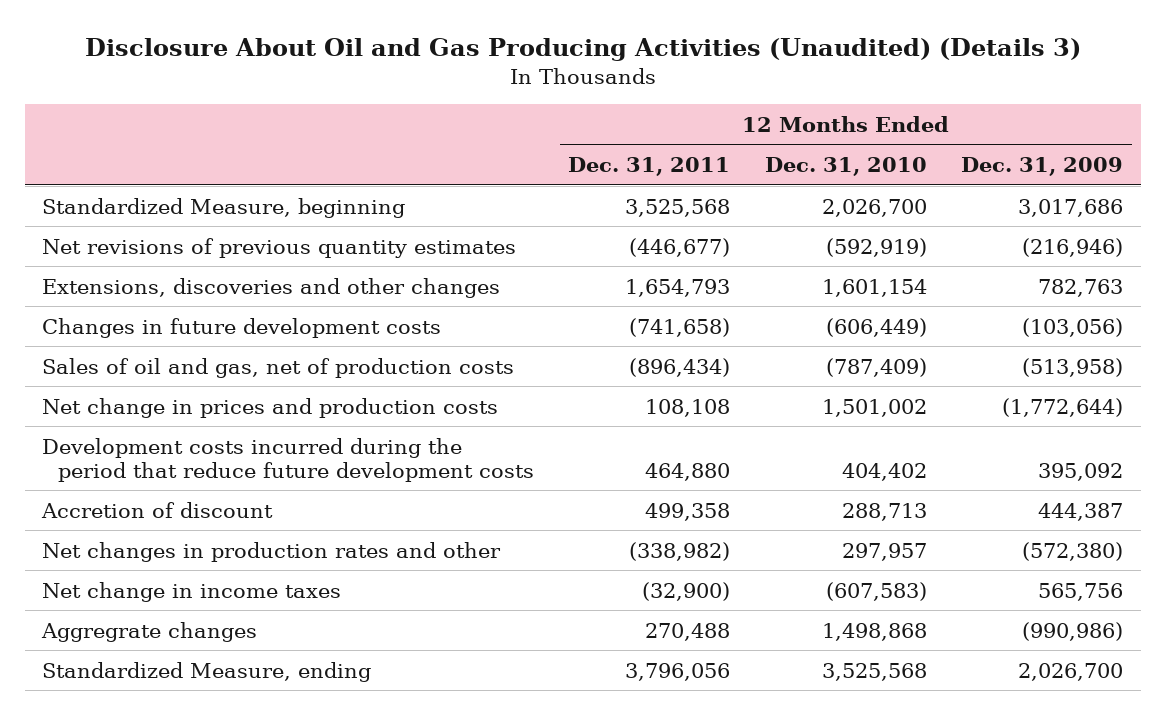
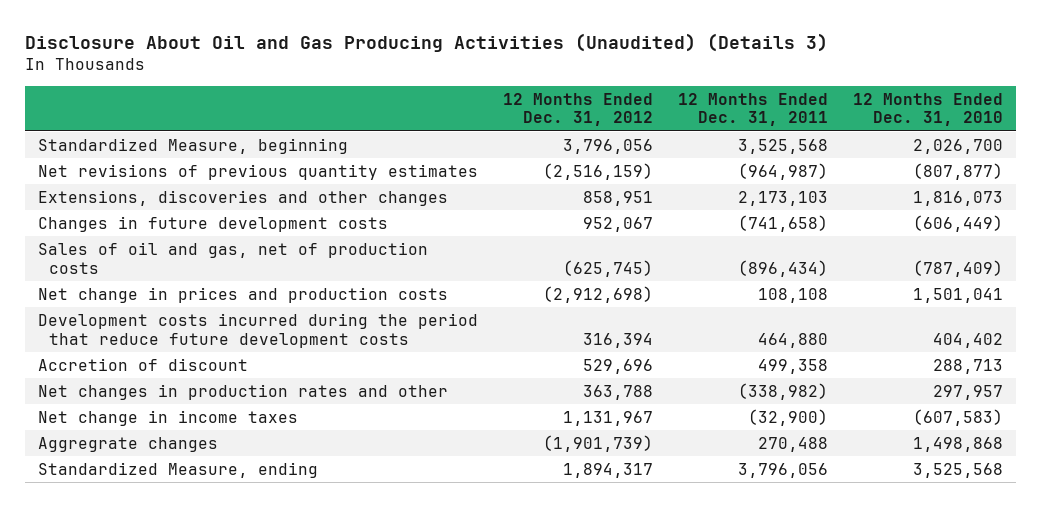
- | 12 Months Ended Dec. 31, 2011 | 12 Months Ended Dec. 31, 2010 | 12 Months Ended Dec. 31, 2009
+ | 12 Months Ended Dec. 31, 2012 | 12 Months Ended Dec. 31, 2011 | 12 Months Ended Dec. 31, 2010
- Net revisions of previous quantity estimates | (446,677) | (592,919) | (216,946)
- Extensions, discoveries and other changes | 1,654,793 | 1,601,154 | 782,763
+ Net revisions of previous quantity estimates | (2,516,159) | (964,987) | (807,877)
+ Extensions, discoveries and other changes | 858,951 | 2,173,103 | 1,816,073
- Net change in prices and production costs | 108,108 | 1,501,002 | (1,772,644)
+ Net change in prices and production costs | (2,912,698) | 108,108 | 1,501,041

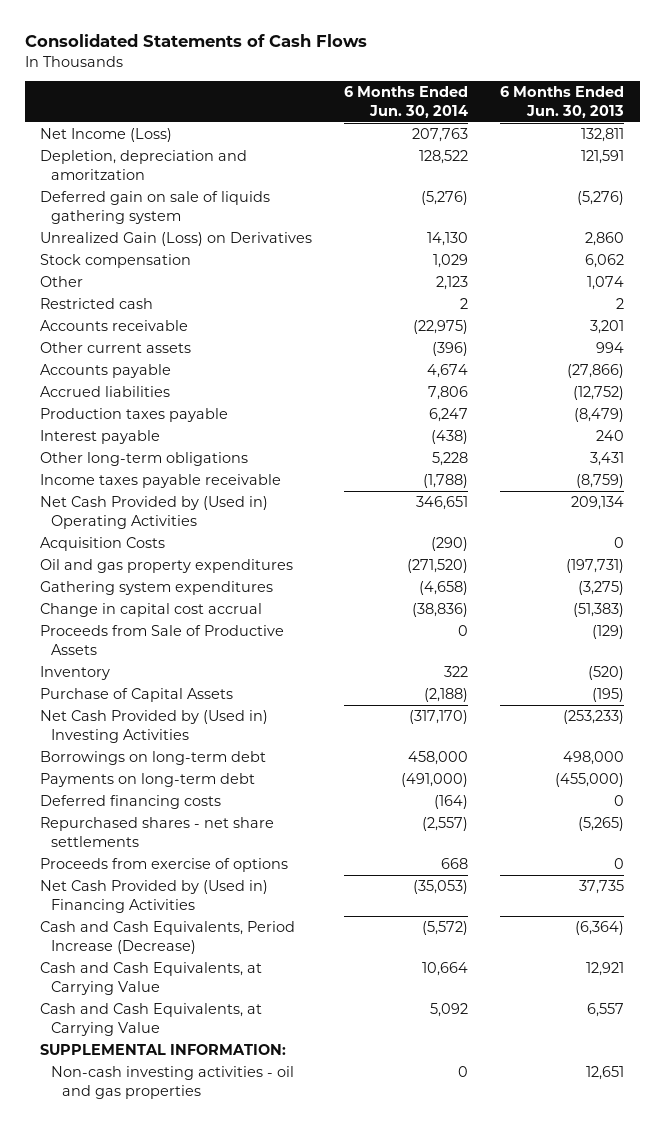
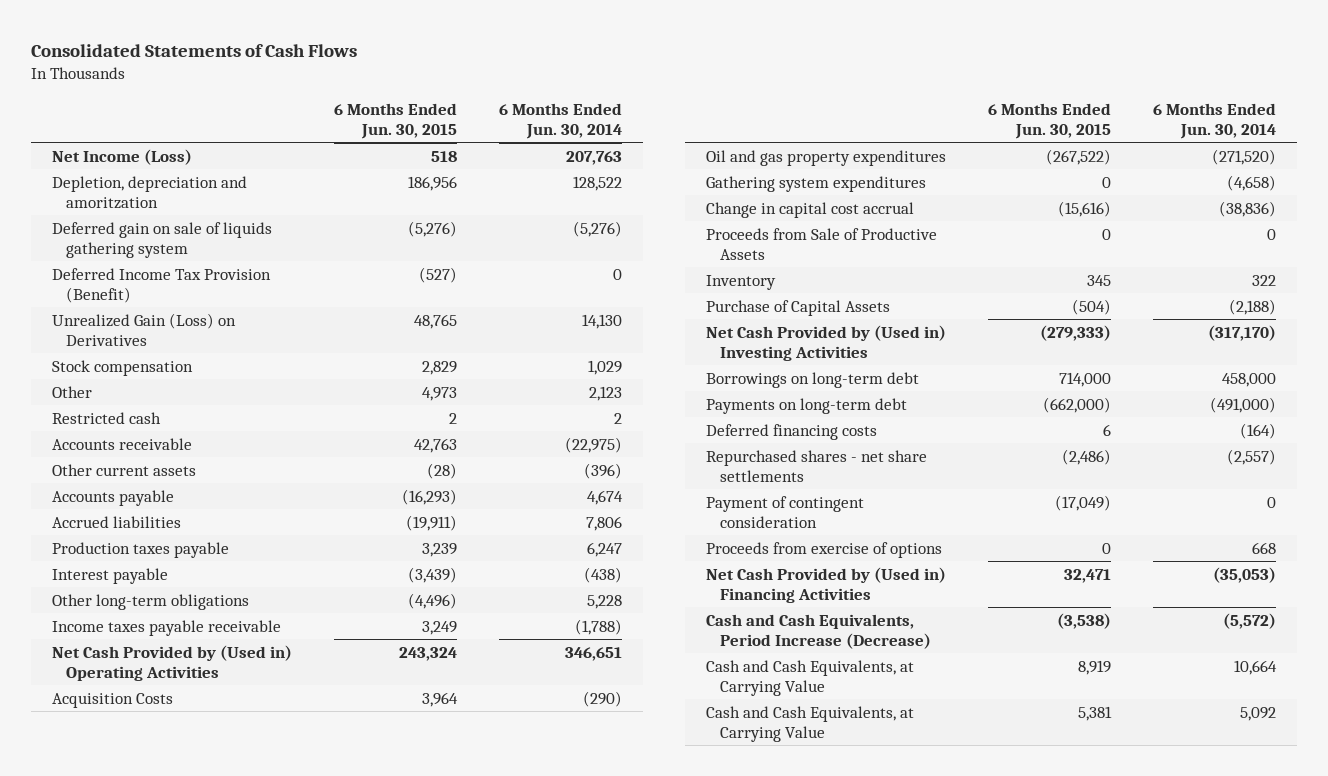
- | 6 Months Ended Jun. 30, 2014 | 6 Months Ended Jun. 30, 2013
+ | 6 Months Ended Jun. 30, 2015 | 6 Months Ended Jun. 30, 2014
+ Deferred Income Tax Provision (Benefit) | (527) | 0
+ Payment of contingent consideration | (17,049) | 0
- SUPPLEMENTAL INFORMATION:
- Non-cash investing activities - oil and gas properties | 0 | 12,651

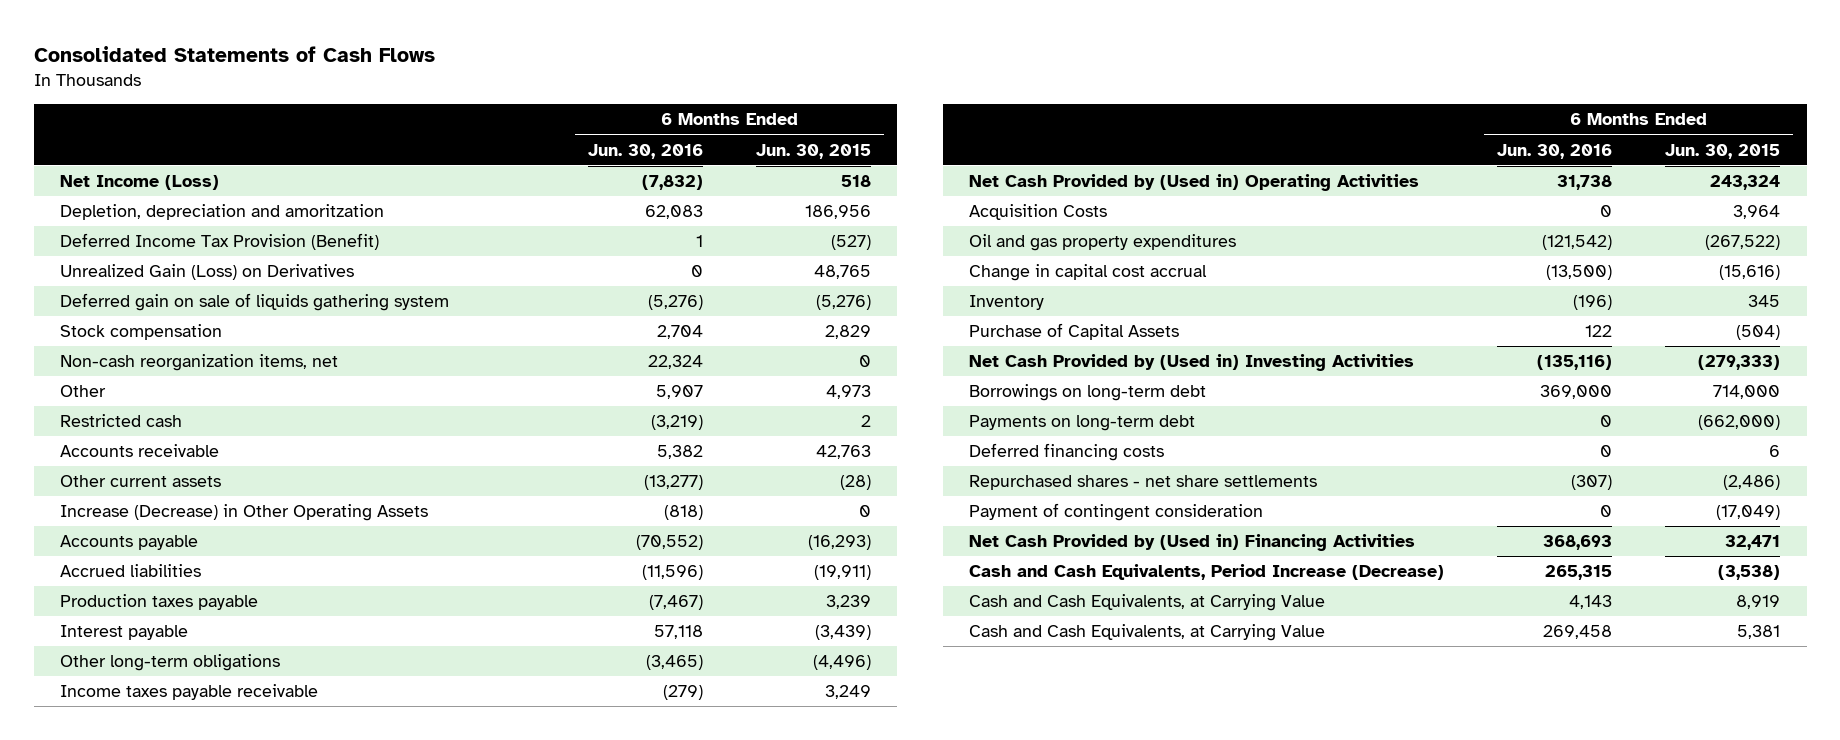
- | 6 Months Ended Jun. 30, 2015 | 6 Months Ended Jun. 30, 2014
+ | 6 Months Ended Jun. 30, 2016 | 6 Months Ended Jun. 30, 2015
moved down: Deferred gain on sale of liquids gathering system | (5,276) | (5,276)
+ Non-cash reorganization items, net | 22,324 | 0
+ Increase (Decrease) in Other Operating Assets | (818) | 0
- Gathering system expenditures | 0 | (4,658)
- Proceeds from Sale of Productive Assets | 0 | 0
- Proceeds from exercise of options | 0 | 668

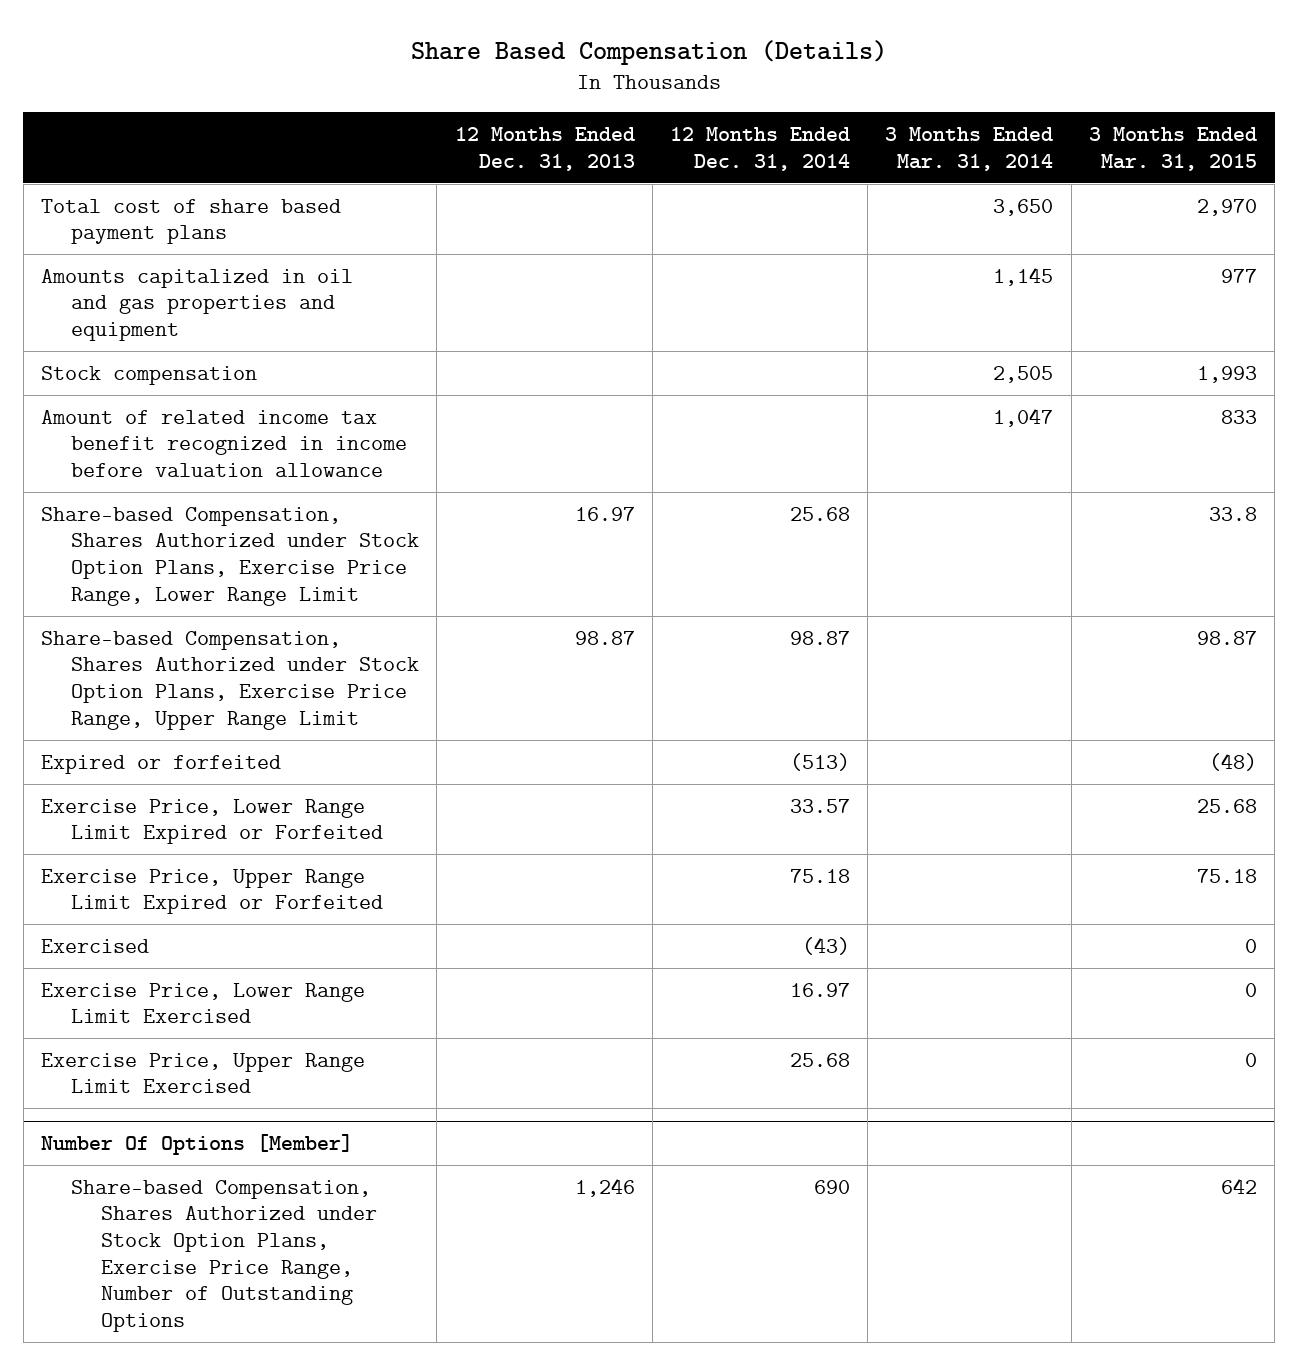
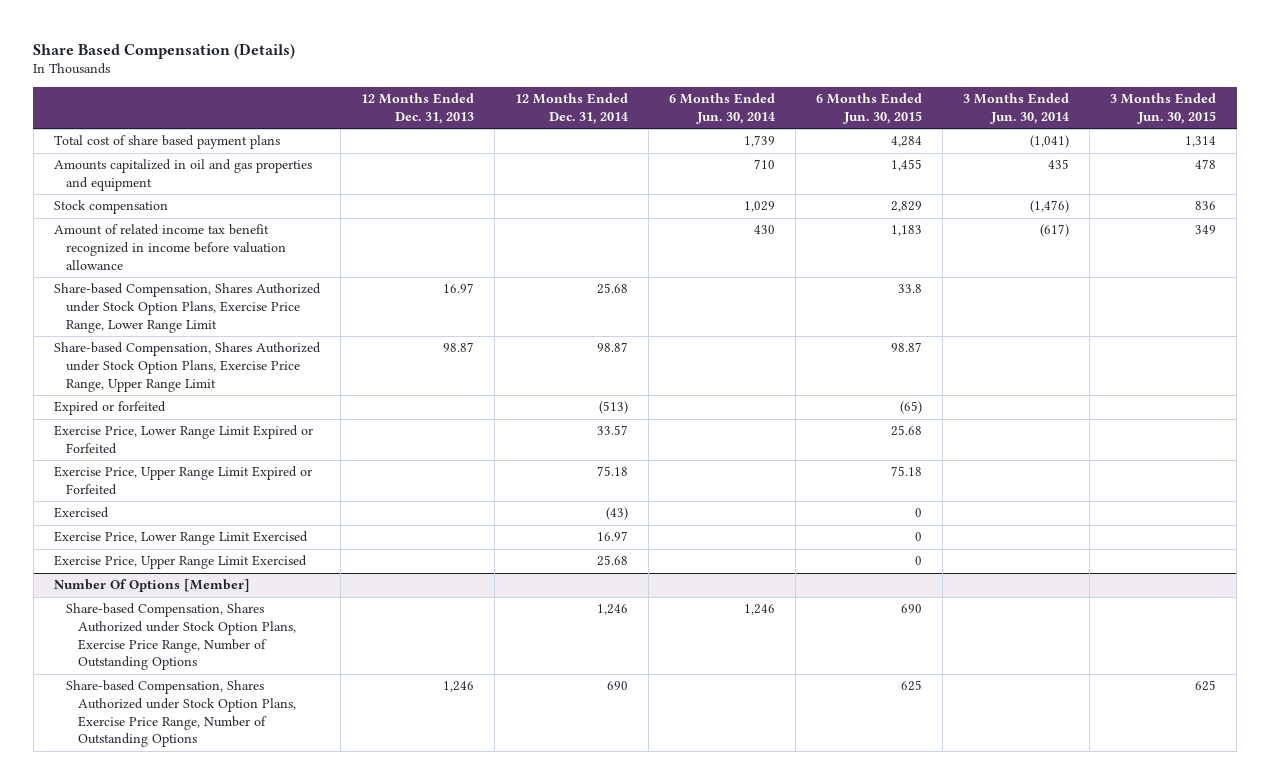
- | 12 Months Ended Dec. 31, 2013 | 12 Months Ended Dec. 31, 2014 | 3 Months Ended Mar. 31, 2014 | 3 Months Ended Mar. 31, 2015
+ | 12 Months Ended Dec. 31, 2013 | 12 Months Ended Dec. 31, 2014 | 6 Months Ended Jun. 30, 2014 | 6 Months Ended Jun. 30, 2015 | 3 Months Ended Jun. 30, 2014 | 3 Months Ended Jun. 30, 2015
@ Number Of Options [Member]
+ Share-based Compensation, Shares Authorized under Stock Option Plans, Exercise Price Range, Number of Outstanding Options | | 1,246 | 1,246 | 690 | |

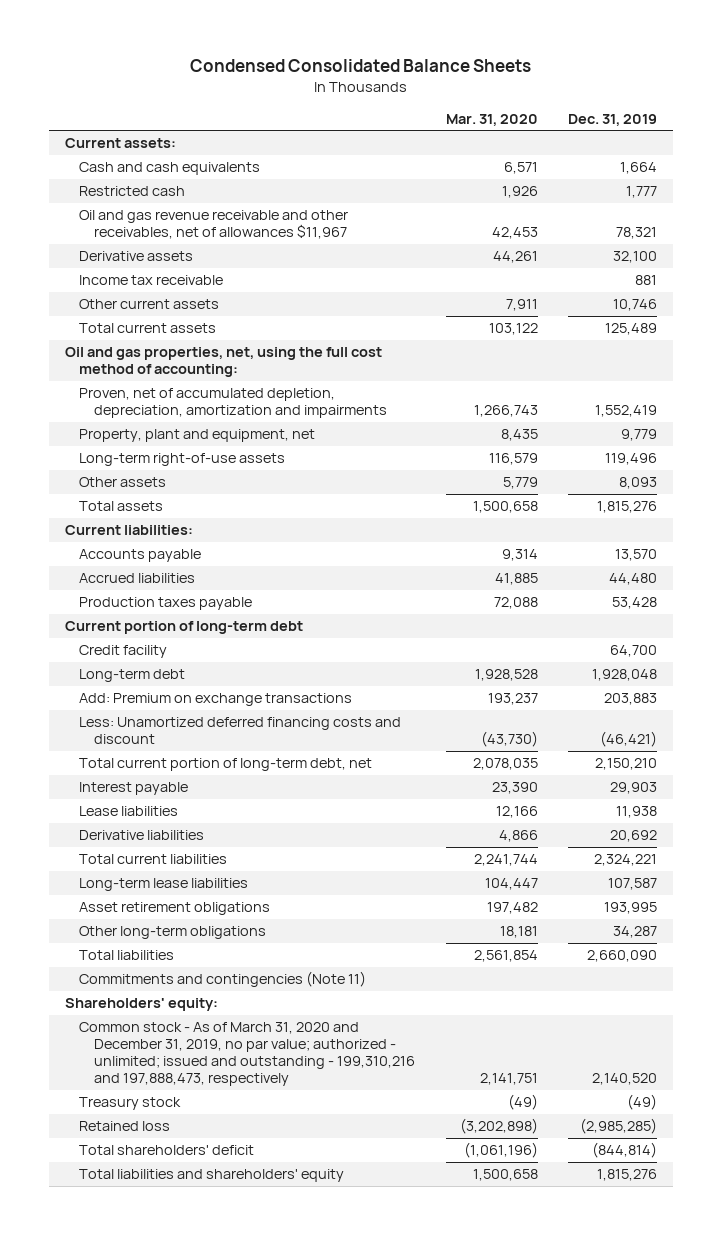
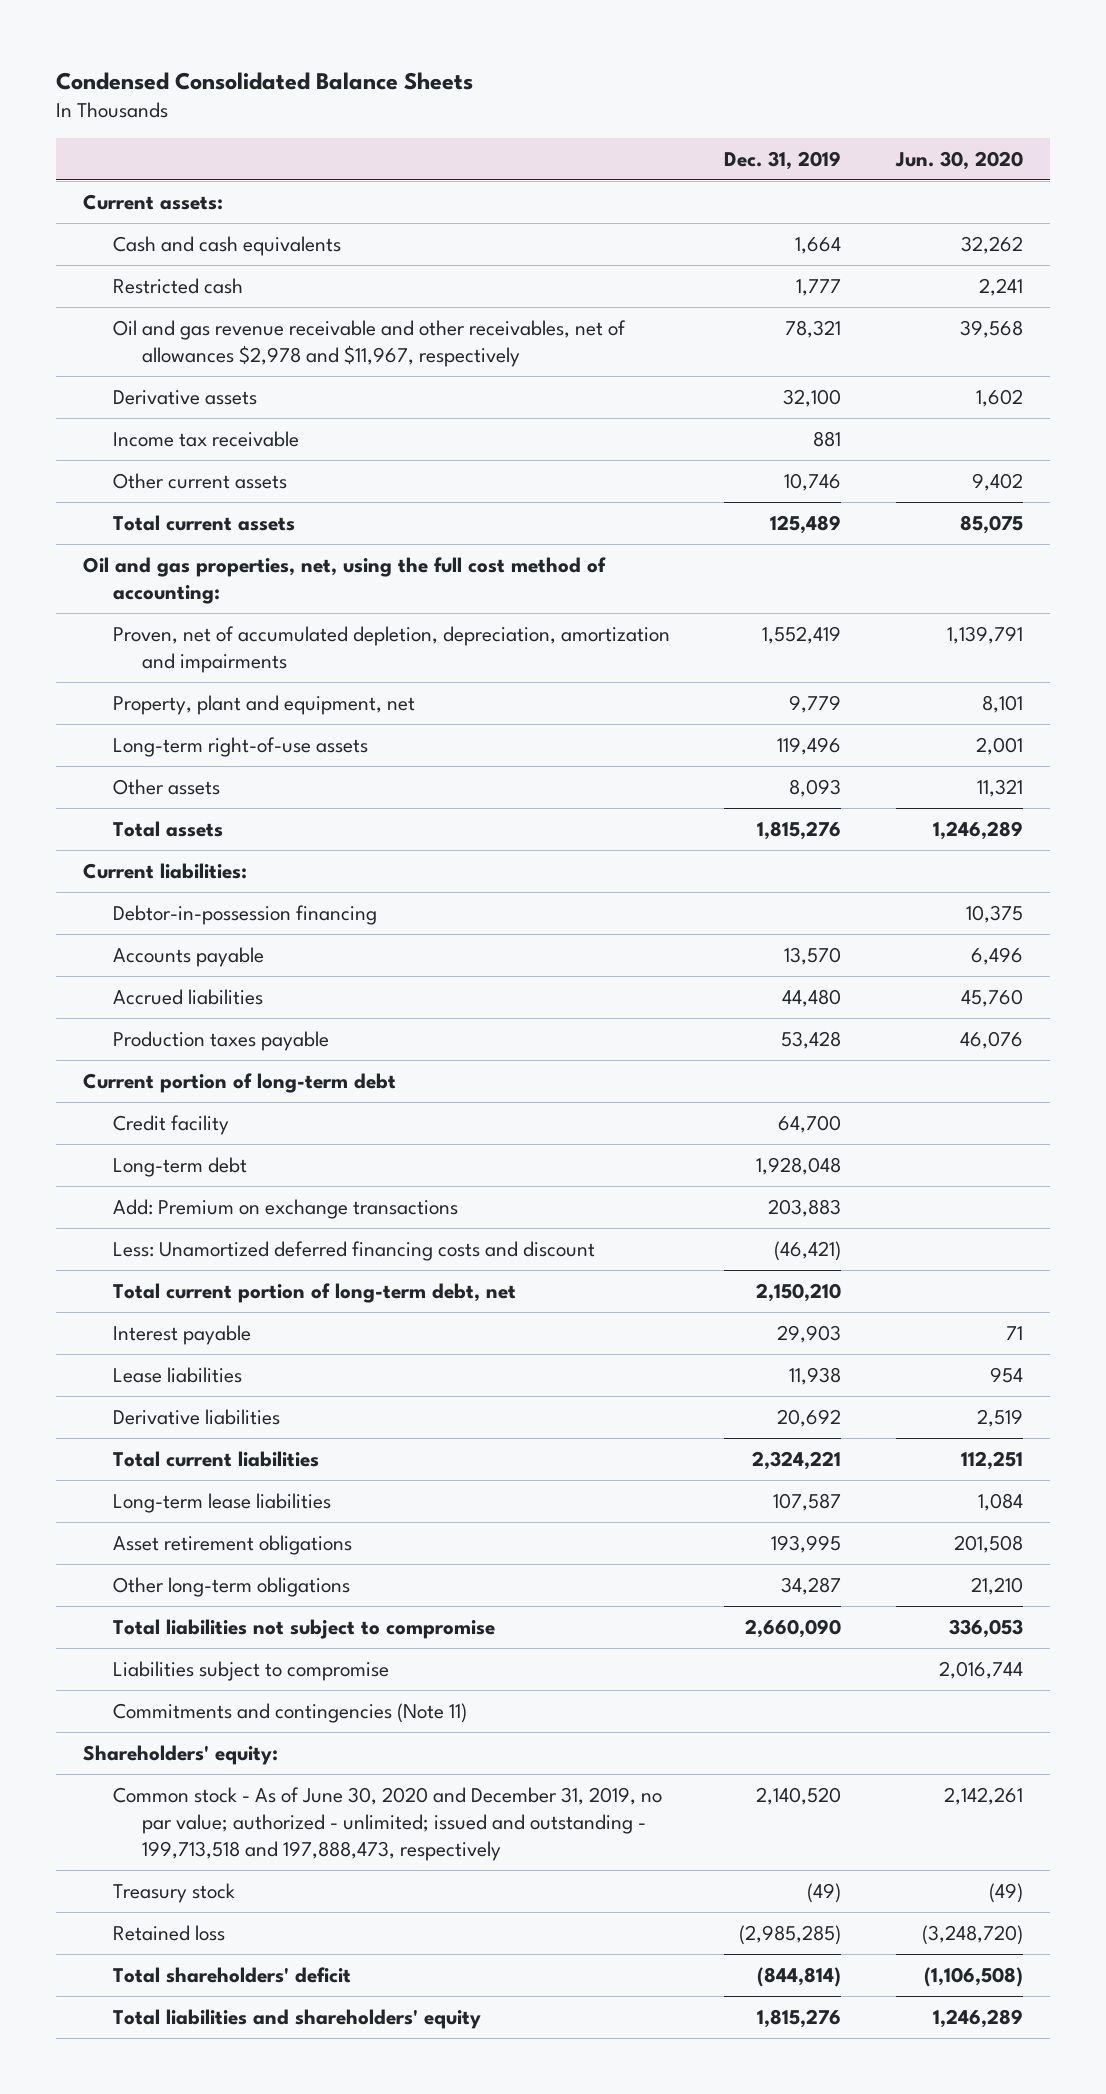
- | Mar. 31, 2020 | Dec. 31, 2019
+ | Dec. 31, 2019 | Jun. 30, 2020
- Oil and gas revenue receivable and other receivables, net of allowances $11,967 | 42,453 | 78,321
+ Oil and gas revenue receivable and other receivables, net of allowances $2,978 and $11,967, respectively | 78,321 | 39,568
+ Debtor-in-possession financing | | 10,375
- Total liabilities | 2,561,854 | 2,660,090
+ Total liabilities not subject to compromise | 2,660,090 | 336,053
+ Liabilities subject to compromise | | 2,016,744
- Common stock - As of March 31, 2020 and December 31, 2019, no par value; authorized - unlimited; issued and outstanding - 199,310,216 and 197,888,473, respectively | 2,141,751 | 2,140,520
+ Common stock - As of June 30, 2020 and December 31, 2019, no par value; authorized - unlimited; issued and outstanding - 199,713,518 and 197,888,473, respectively | 2,140,520 | 2,142,261

